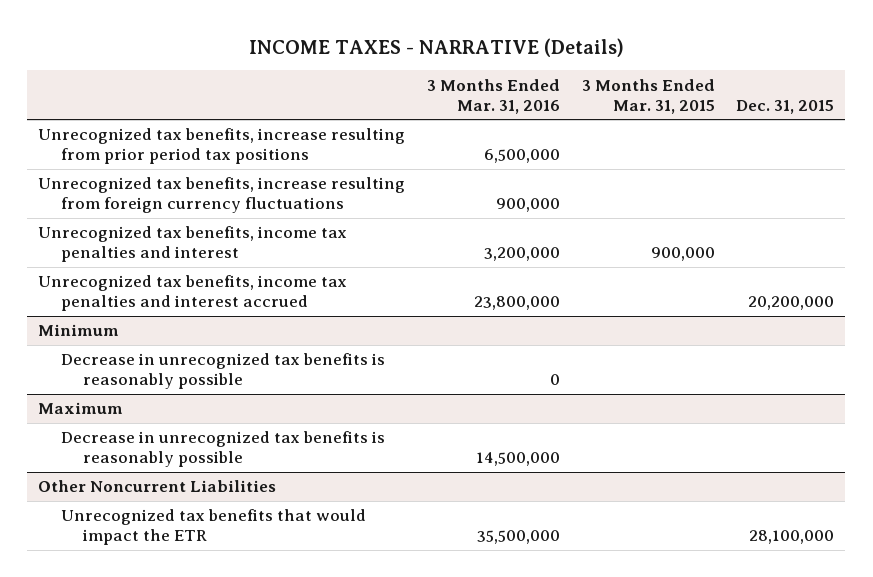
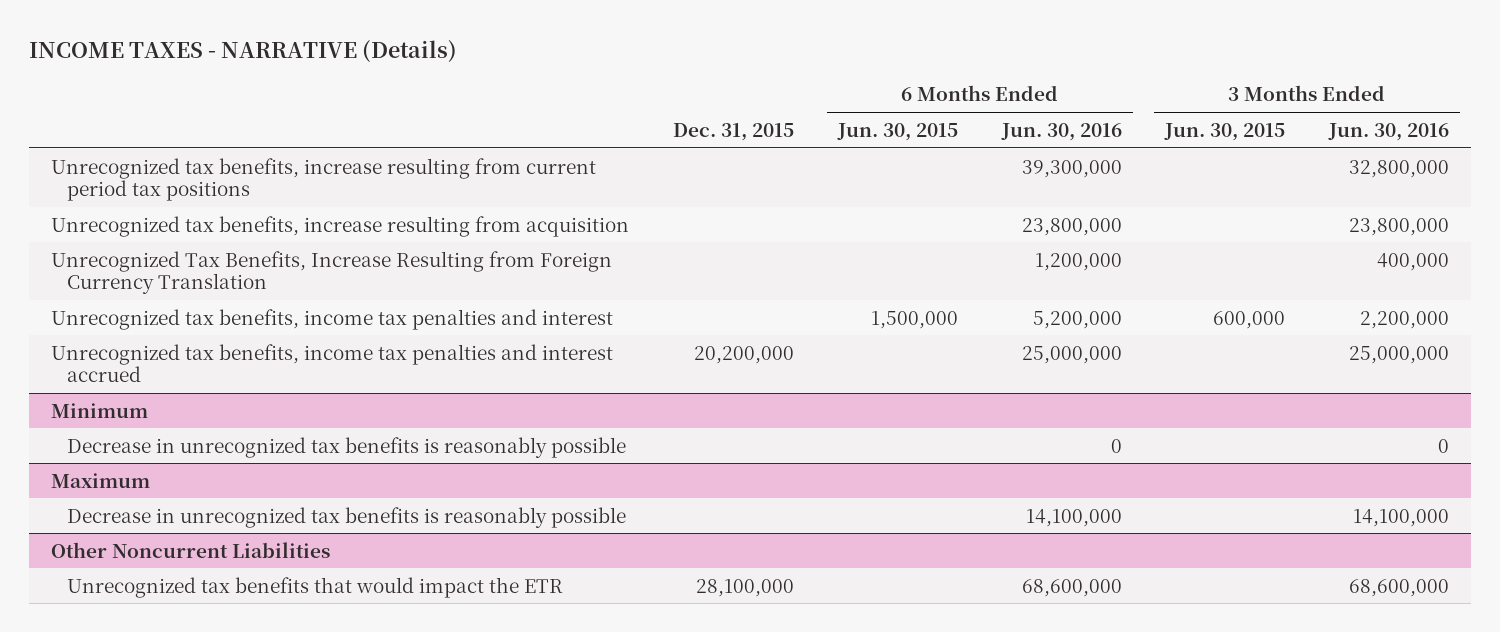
- | 3 Months Ended Mar. 31, 2016 | 3 Months Ended Mar. 31, 2015 | Dec. 31, 2015
+ | Dec. 31, 2015 | 6 Months Ended Jun. 30, 2015 | 6 Months Ended Jun. 30, 2016 | 3 Months Ended Jun. 30, 2015 | 3 Months Ended Jun. 30, 2016
- Unrecognized tax benefits, increase resulting from prior period tax positions | 6,500,000 | |
- Unrecognized tax benefits, increase resulting from foreign currency fluctuations | 900,000 | |
+ Unrecognized tax benefits, increase resulting from current period tax positions | | | 39,300,000 | | 32,800,000
+ Unrecognized tax benefits, increase resulting from acquisition | | | 23,800,000 | | 23,800,000
+ Unrecognized Tax Benefits, Increase Resulting from Foreign Currency Translation | | | 1,200,000 | | 400,000

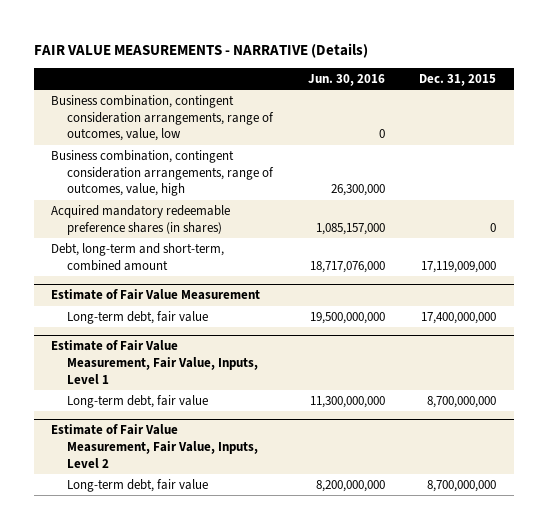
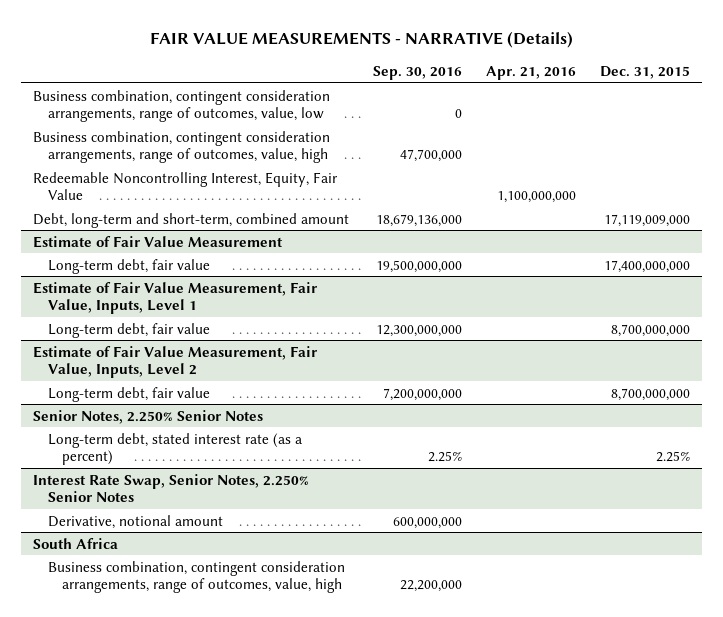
- | Jun. 30, 2016 | Dec. 31, 2015
+ | Sep. 30, 2016 | Apr. 21, 2016 | Dec. 31, 2015
- Acquired mandatory redeemable preference shares (in shares) | 1,085,157,000 | 0
+ Redeemable Noncontrolling Interest, Equity, Fair Value | | 1,100,000,000 |
+ Senior Notes, 2.250% Senior Notes
+ Long-term debt, stated interest rate (as a percent) | 2.25% | | 2.25%
+ Interest Rate Swap, Senior Notes, 2.250% Senior Notes
+ Derivative, notional amount | 600,000,000 | |
+ South Africa
+ Business combination, contingent consideration arrangements, range of outcomes, value, high | 22,200,000 | |

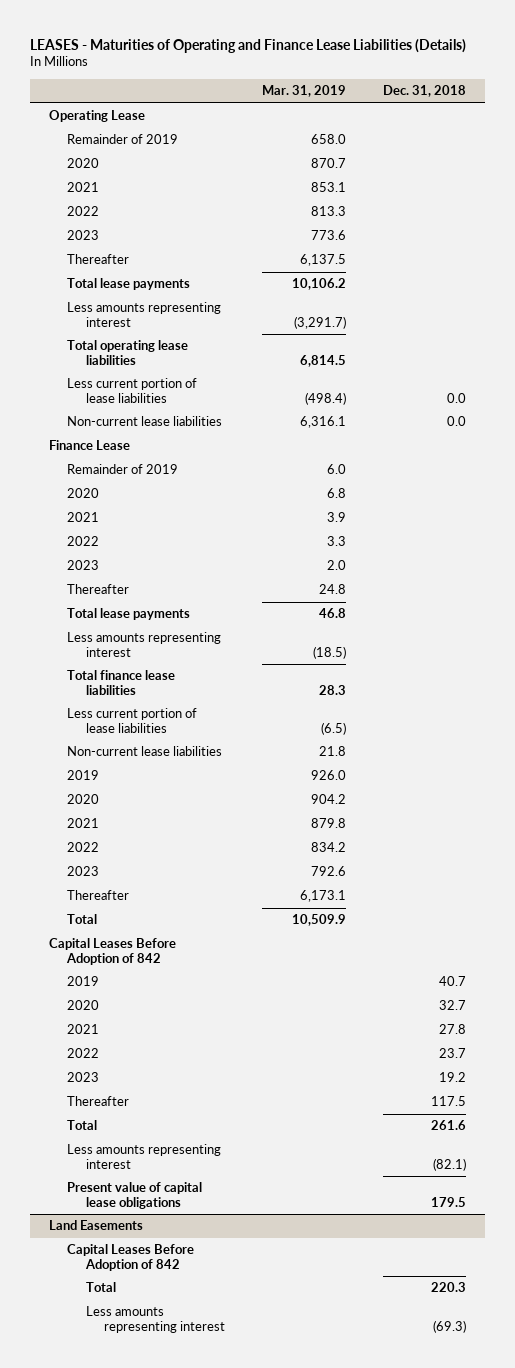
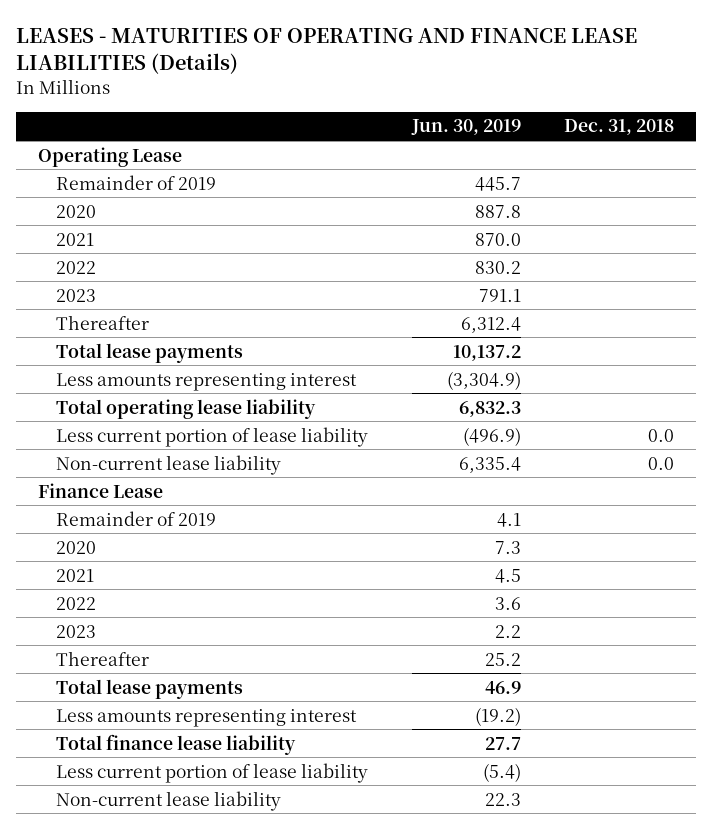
- LEASES - Maturities of Operating and Finance Lease Liabilities (Details)
+ LEASES - MATURITIES OF OPERATING AND FINANCE LEASE LIABILITIES (Details)
- | Mar. 31, 2019 | Dec. 31, 2018
+ | Jun. 30, 2019 | Dec. 31, 2018
- Total operating lease liabilities | 6,814.5 |
- Less current portion of lease liabilities | (498.4) | 0.0
- Non-current lease liabilities | 6,316.1 | 0.0
+ Total operating lease liability | 6,832.3 |
+ Less current portion of lease liability | (496.9) | 0.0
+ Non-current lease liability | 6,335.4 | 0.0
- Total finance lease liabilities | 28.3 |
- Less current portion of lease liabilities | (6.5) |
- Non-current lease liabilities | 21.8 |
- 2019 | 926.0 |
- 2020 | 904.2 |
- 2021 | 879.8 |
- 2022 | 834.2 |
- 2023 | 792.6 |
- Thereafter | 6,173.1 |
- Total | 10,509.9 |
- Capital Leases Before Adoption of 842
- 2019 | | 40.7
- 2020 | | 32.7
- 2021 | | 27.8
- 2022 | | 23.7
- 2023 | | 19.2
- Thereafter | | 117.5
- Total | | 261.6
- Less amounts representing interest | | (82.1)
- Present value of capital lease obligations | | 179.5
- Land Easements
- Capital Leases Before Adoption of 842
- Total | | 220.3
- Less amounts representing interest | | (69.3)
+ Total finance lease liability | 27.7 |
+ Less current portion of lease liability | (5.4) |
+ Non-current lease liability | 22.3 |

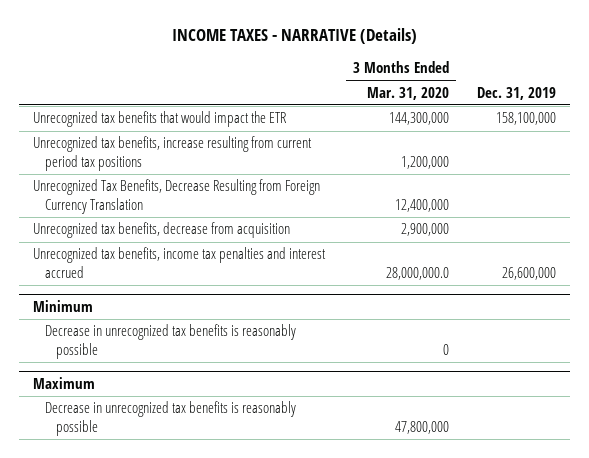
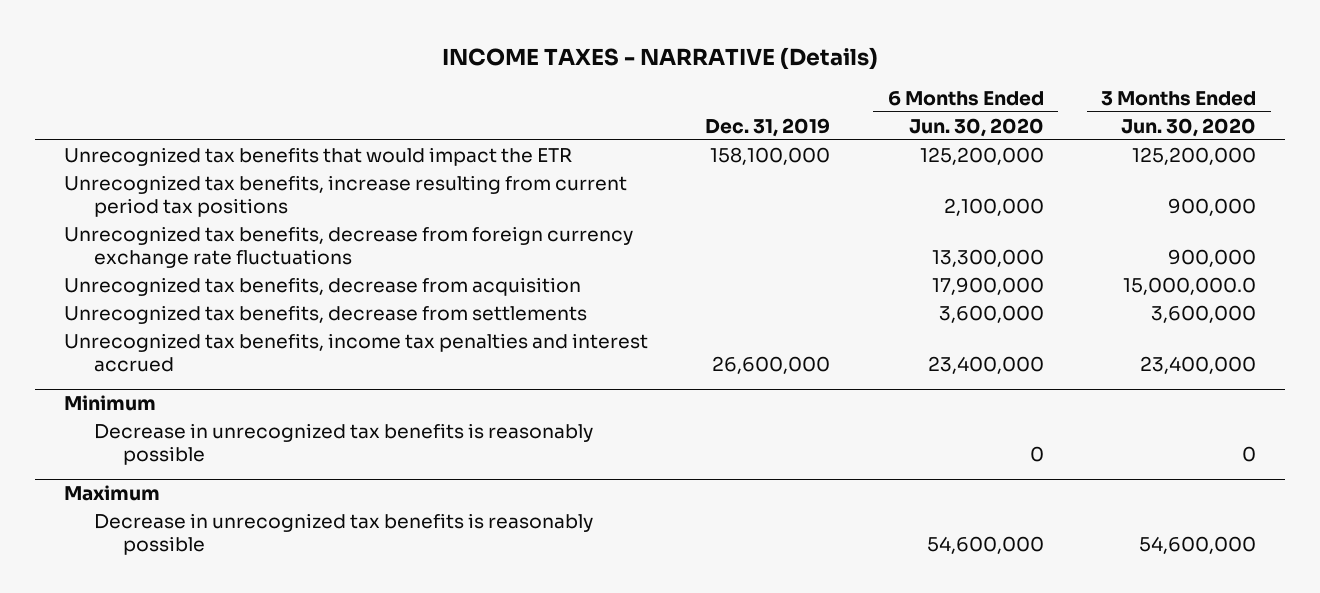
- | 3 Months Ended Mar. 31, 2020 | Dec. 31, 2019
+ | Dec. 31, 2019 | 6 Months Ended Jun. 30, 2020 | 3 Months Ended Jun. 30, 2020
- Unrecognized Tax Benefits, Decrease Resulting from Foreign Currency Translation | 12,400,000 |
+ Unrecognized tax benefits, decrease from foreign currency exchange rate fluctuations | | 13,300,000 | 900,000
+ Unrecognized tax benefits, decrease from settlements | | 3,600,000 | 3,600,000

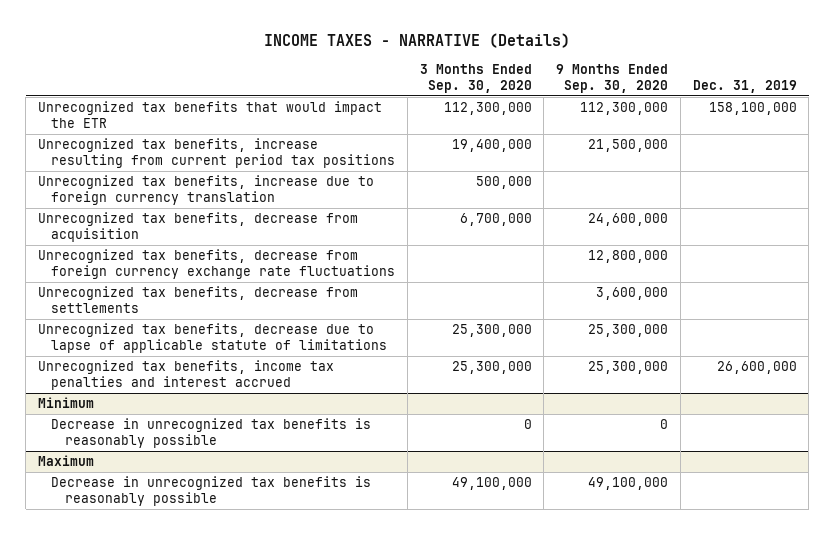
- | Dec. 31, 2019 | 6 Months Ended Jun. 30, 2020 | 3 Months Ended Jun. 30, 2020
+ | 3 Months Ended Sep. 30, 2020 | 9 Months Ended Sep. 30, 2020 | Dec. 31, 2019
+ Unrecognized tax benefits, increase due to foreign currency translation | 500,000 | |
moved down: Unrecognized tax benefits, decrease from foreign currency exchange rate fluctuations | | 12,800,000 |
+ Unrecognized tax benefits, decrease due to lapse of applicable statute of limitations | 25,300,000 | 25,300,000 |

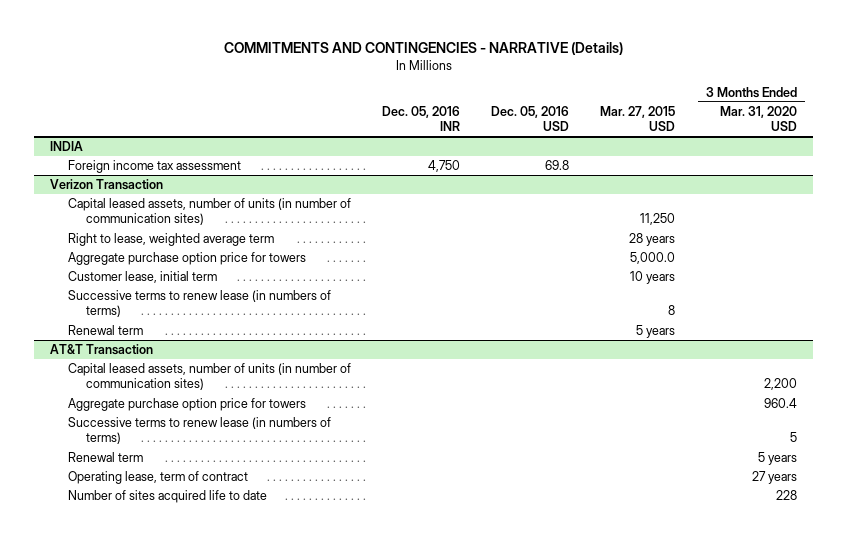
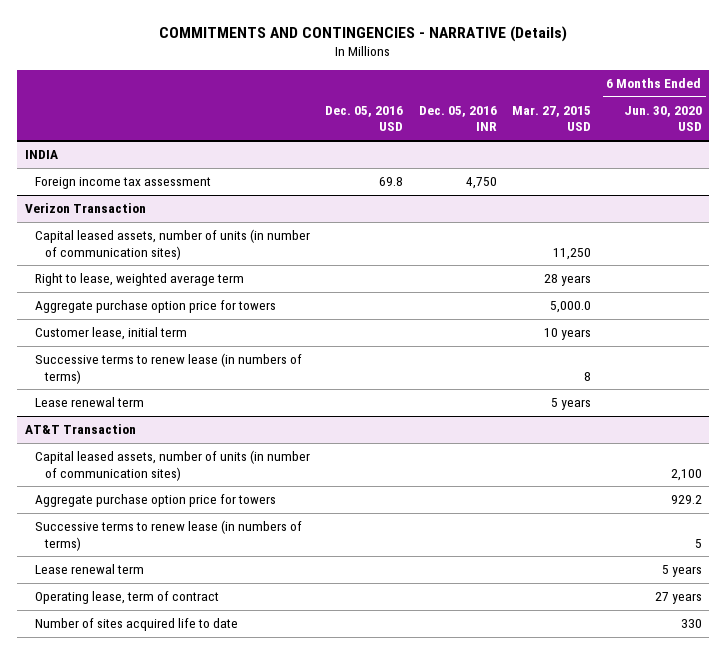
- | Dec. 05, 2016 INR | Dec. 05, 2016 USD | Mar. 27, 2015 USD | 3 Months Ended Mar. 31, 2020 USD
+ | Dec. 05, 2016 USD | Dec. 05, 2016 INR | Mar. 27, 2015 USD | 6 Months Ended Jun. 30, 2020 USD
@ Verizon Transaction
- Renewal term | | | 5 years |
+ Lease renewal term | | | 5 years |
@ AT&T Transaction
- Renewal term | | | | 5 years
+ Lease renewal term | | | | 5 years

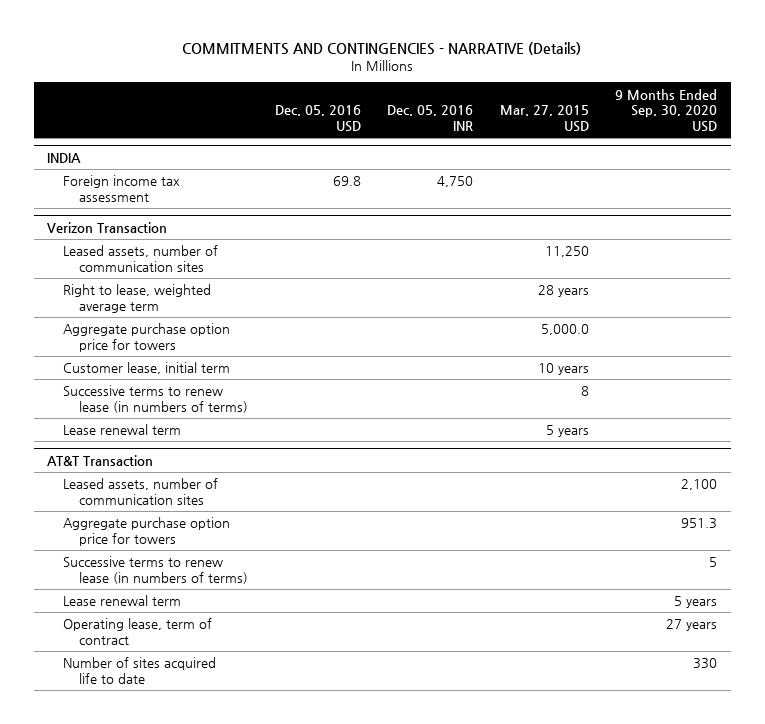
- | Dec. 05, 2016 USD | Dec. 05, 2016 INR | Mar. 27, 2015 USD | 6 Months Ended Jun. 30, 2020 USD
+ | Dec. 05, 2016 USD | Dec. 05, 2016 INR | Mar. 27, 2015 USD | 9 Months Ended Sep. 30, 2020 USD
@ Verizon Transaction
- Capital leased assets, number of units (in number of communication sites) | | | 11,250 |
+ Leased assets, number of communication sites | | | 11,250 |
@ AT&T Transaction
- Capital leased assets, number of units (in number of communication sites) | | | | 2,100
+ Leased assets, number of communication sites | | | | 2,100

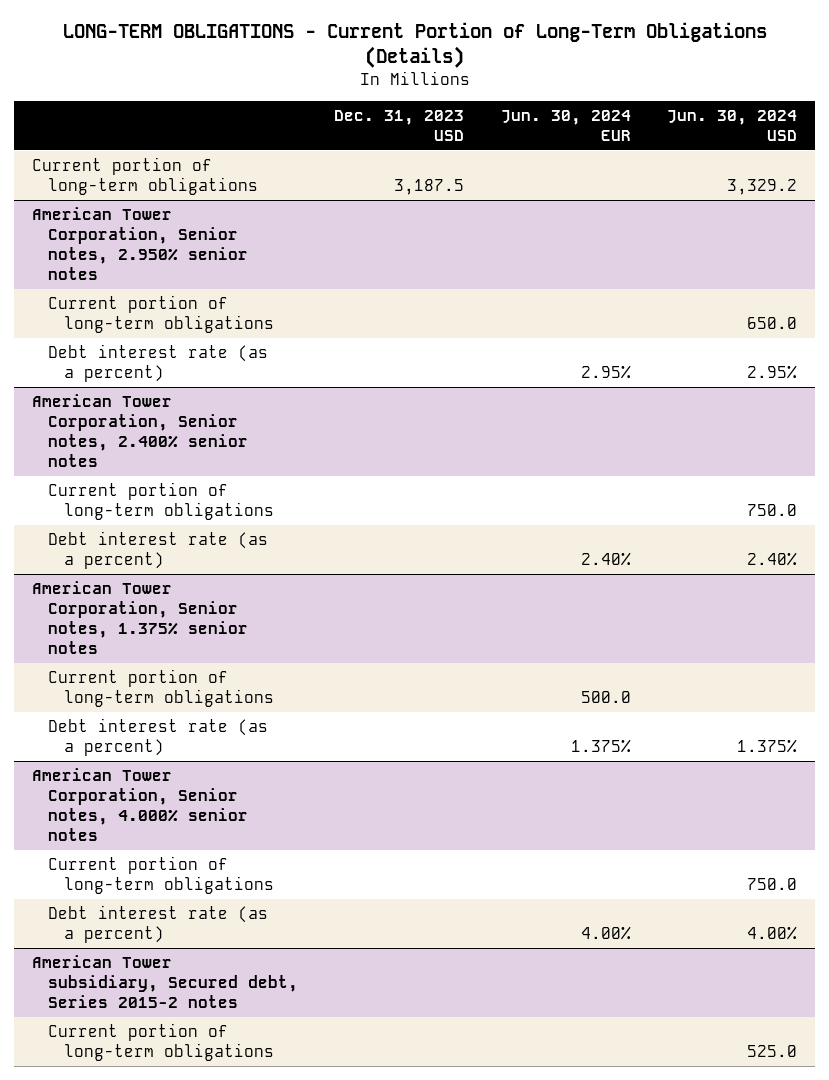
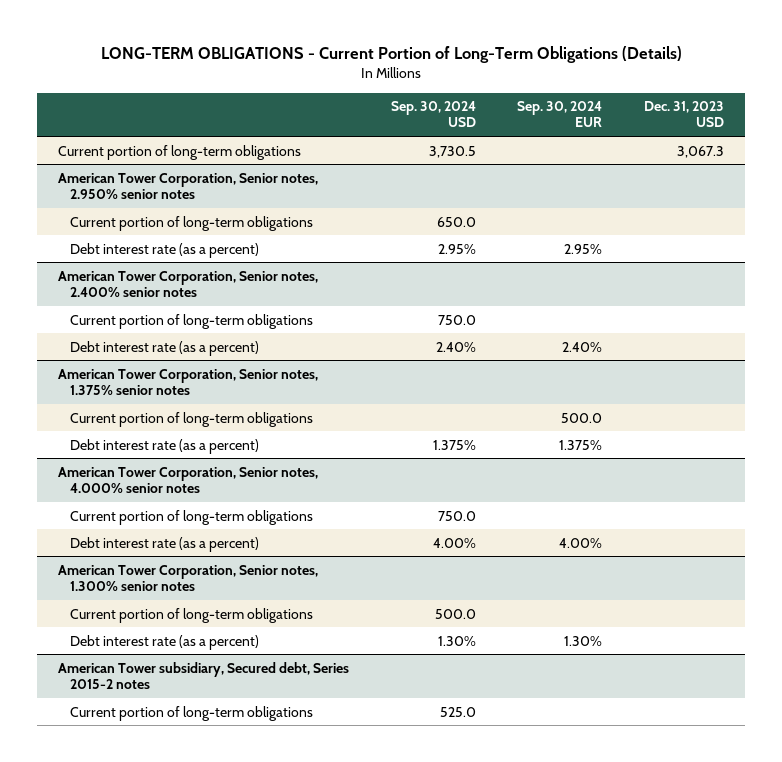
- | Dec. 31, 2023 USD | Jun. 30, 2024 EUR | Jun. 30, 2024 USD
+ | Sep. 30, 2024 USD | Sep. 30, 2024 EUR | Dec. 31, 2023 USD
- Current portion of long-term obligations | 3,187.5 | | 3,329.2
+ Current portion of long-term obligations | 3,730.5 | | 3,067.3
+ American Tower Corporation, Senior notes, 1.300% senior notes
+ Current portion of long-term obligations | 500.0 | |
+ Debt interest rate (as a percent) | 1.30% | 1.30% |

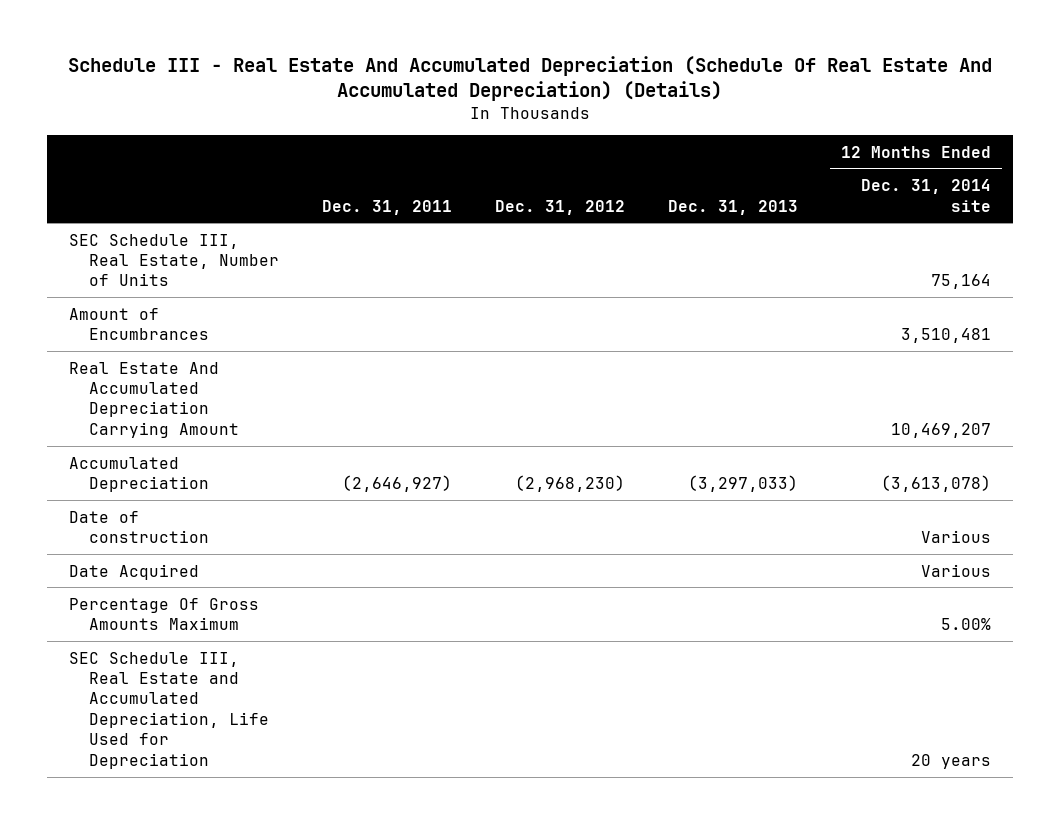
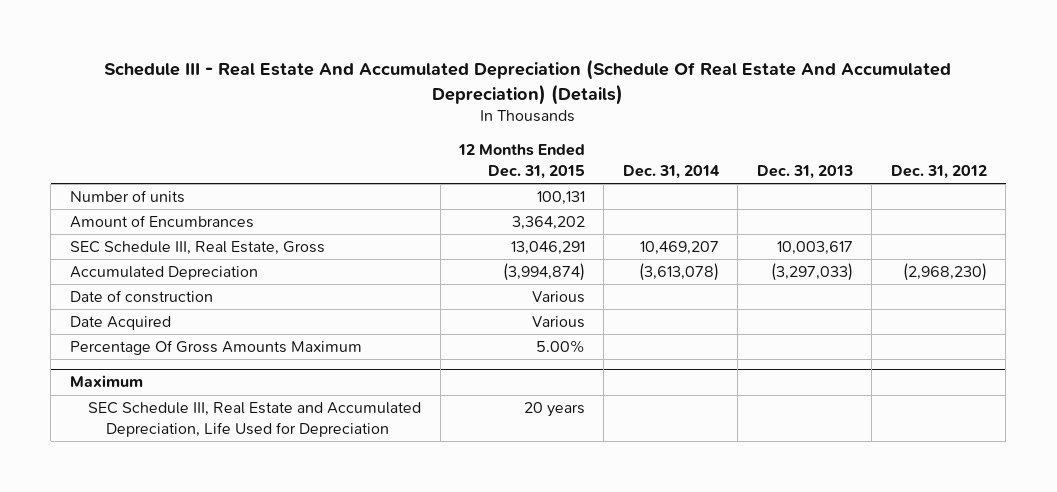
- | Dec. 31, 2011 | Dec. 31, 2012 | Dec. 31, 2013 | 12 Months Ended Dec. 31, 2014 site
+ | 12 Months Ended Dec. 31, 2015 | Dec. 31, 2014 | Dec. 31, 2013 | Dec. 31, 2012
- SEC Schedule III, Real Estate, Number of Units | | | | 75,164
+ Number of units | 100,131 | | |
- Real Estate And Accumulated Depreciation Carrying Amount | | | | 10,469,207
+ SEC Schedule III, Real Estate, Gross | 13,046,291 | 10,469,207 | 10,003,617 |
- SEC Schedule III, Real Estate and Accumulated Depreciation, Life Used for Depreciation | | | | 20 years
+ Maximum
+ SEC Schedule III, Real Estate and Accumulated Depreciation, Life Used for Depreciation | 20 years | | |

